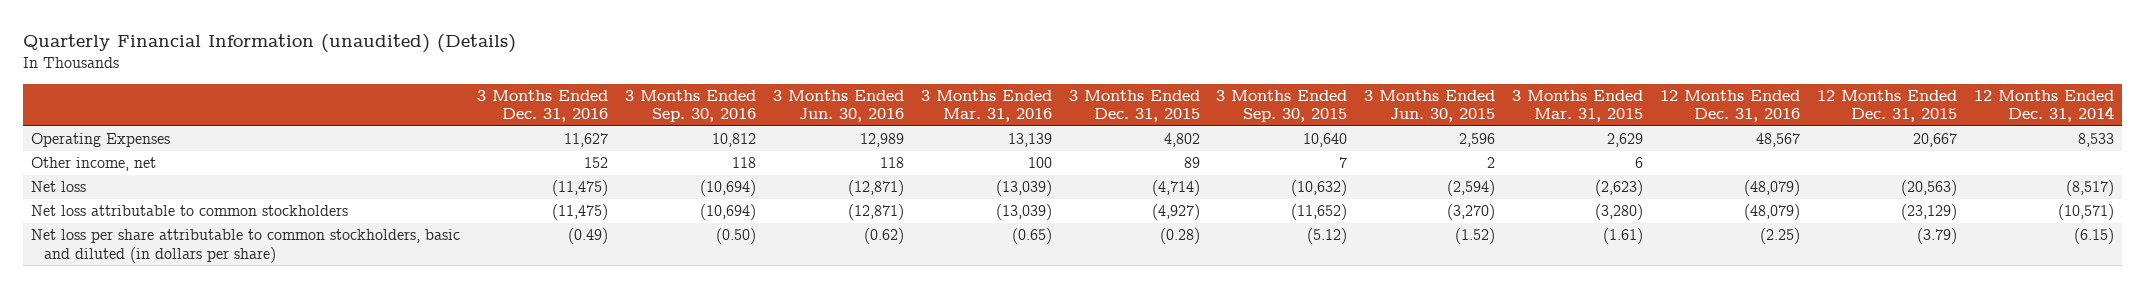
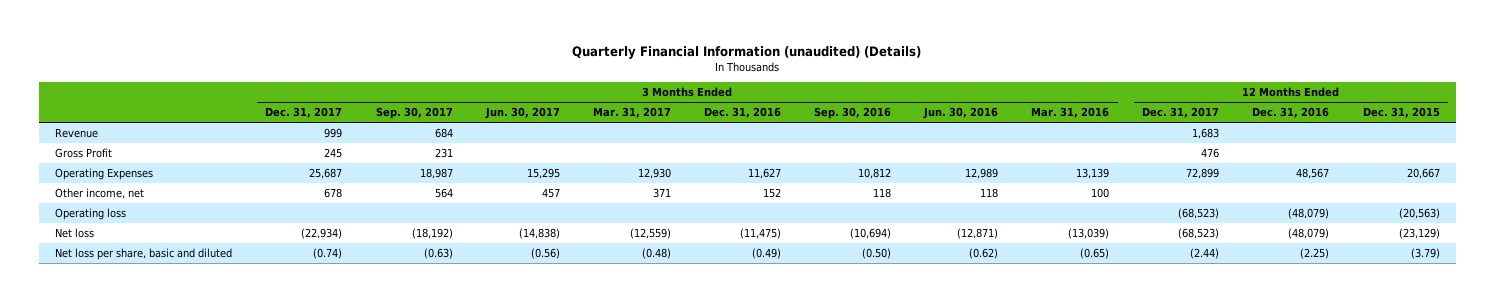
- | 3 Months Ended Dec. 31, 2016 | 3 Months Ended Sep. 30, 2016 | 3 Months Ended Jun. 30, 2016 | 3 Months Ended Mar. 31, 2016 | 3 Months Ended Dec. 31, 2015 | 3 Months Ended Sep. 30, 2015 | 3 Months Ended Jun. 30, 2015 | 3 Months Ended Mar. 31, 2015 | 12 Months Ended Dec. 31, 2016 | 12 Months Ended Dec. 31, 2015 | 12 Months Ended Dec. 31, 2014
+ | 3 Months Ended Dec. 31, 2017 | 3 Months Ended Sep. 30, 2017 | 3 Months Ended Jun. 30, 2017 | 3 Months Ended Mar. 31, 2017 | 3 Months Ended Dec. 31, 2016 | 3 Months Ended Sep. 30, 2016 | 3 Months Ended Jun. 30, 2016 | 3 Months Ended Mar. 31, 2016 | 12 Months Ended Dec. 31, 2017 | 12 Months Ended Dec. 31, 2016 | 12 Months Ended Dec. 31, 2015
+ Revenue | 999 | 684 | | | | | | | 1,683 | |
+ Gross Profit | 245 | 231 | | | | | | | 476 | |
- Net loss | (11,475) | (10,694) | (12,871) | (13,039) | (4,714) | (10,632) | (2,594) | (2,623) | (48,079) | (20,563) | (8,517)
- Net loss attributable to common stockholders | (11,475) | (10,694) | (12,871) | (13,039) | (4,927) | (11,652) | (3,270) | (3,280) | (48,079) | (23,129) | (10,571)
- Net loss per share attributable to common stockholders, basic and diluted (in dollars per share) | (0.49) | (0.50) | (0.62) | (0.65) | (0.28) | (5.12) | (1.52) | (1.61) | (2.25) | (3.79) | (6.15)
+ Operating loss | | | | | | | | | (68,523) | (48,079) | (20,563)
+ Net loss | (22,934) | (18,192) | (14,838) | (12,559) | (11,475) | (10,694) | (12,871) | (13,039) | (68,523) | (48,079) | (23,129)
+ Net loss per share, basic and diluted | (0.74) | (0.63) | (0.56) | (0.48) | (0.49) | (0.50) | (0.62) | (0.65) | (2.44) | (2.25) | (3.79)

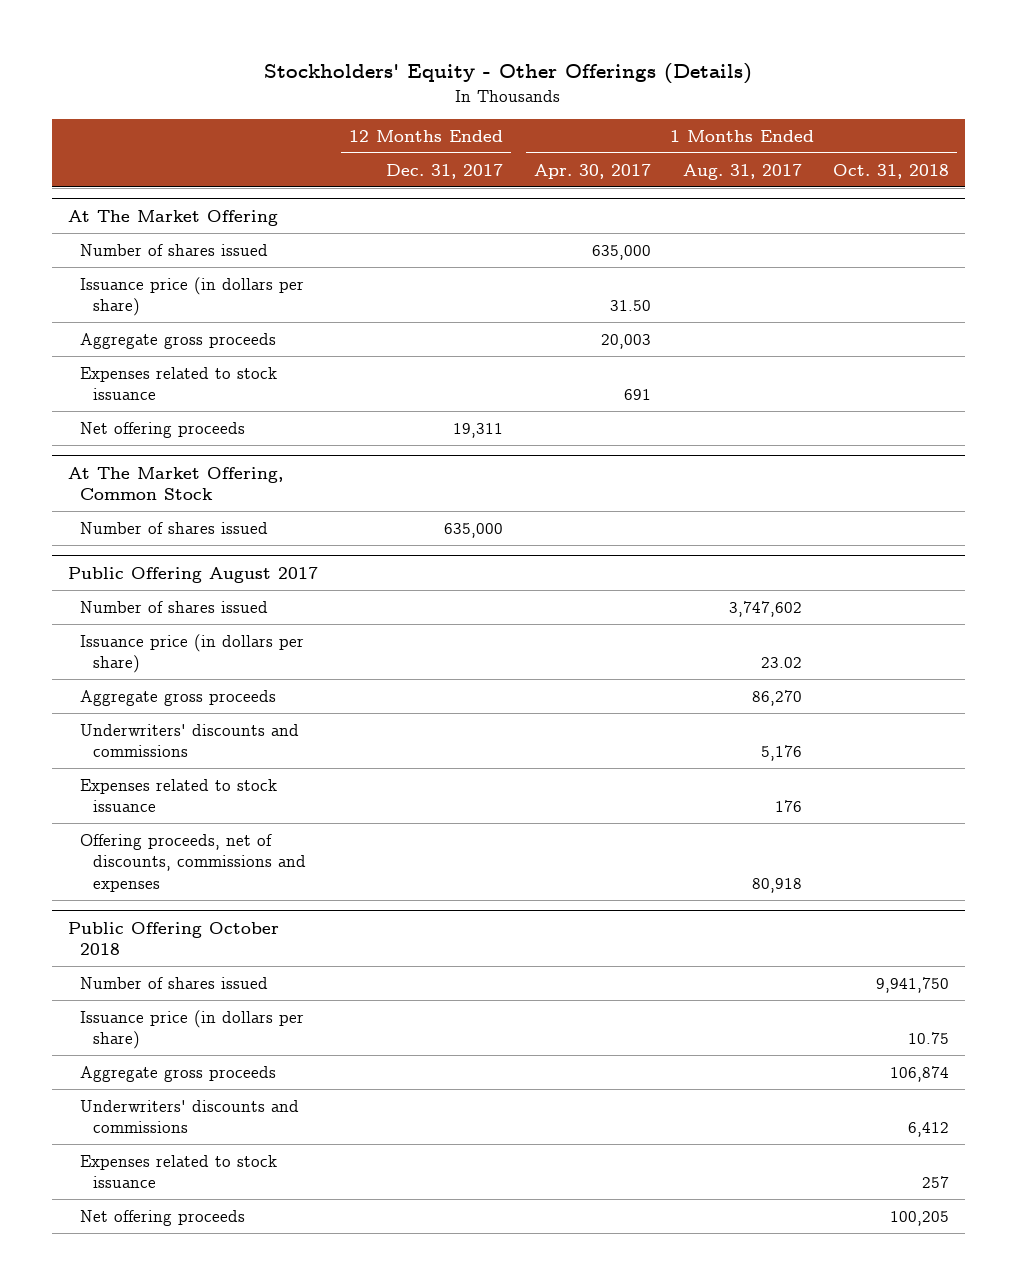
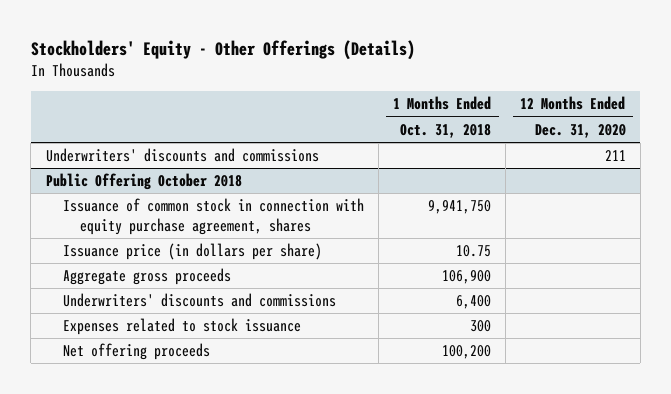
- | 12 Months Ended Dec. 31, 2017 | 1 Months Ended Apr. 30, 2017 | 1 Months Ended Aug. 31, 2017 | 1 Months Ended Oct. 31, 2018
+ | 1 Months Ended Oct. 31, 2018 | 12 Months Ended Dec. 31, 2020
- At The Market Offering
- Number of shares issued | | 635,000 | |
- Issuance price (in dollars per share) | | 31.50 | |
- Aggregate gross proceeds | | 20,003 | |
- Expenses related to stock issuance | | 691 | |
- Net offering proceeds | 19,311 | | |
- At The Market Offering, Common Stock
- Number of shares issued | 635,000 | | |
- Public Offering August 2017
- Number of shares issued | | | 3,747,602 |
- Issuance price (in dollars per share) | | | 23.02 |
- Aggregate gross proceeds | | | 86,270 |
- Underwriters' discounts and commissions | | | 5,176 |
- Expenses related to stock issuance | | | 176 |
- Offering proceeds, net of discounts, commissions and expenses | | | 80,918 |
+ Underwriters' discounts and commissions | | 211
@ Public Offering October 2018
- Number of shares issued | | | | 9,941,750
+ Issuance of common stock in connection with equity purchase agreement, shares | 9,941,750 |
- Aggregate gross proceeds | | | | 106,874
- Underwriters' discounts and commissions | | | | 6,412
- Expenses related to stock issuance | | | | 257
- Net offering proceeds | | | | 100,205
+ Aggregate gross proceeds | 106,900 |
+ Underwriters' discounts and commissions | 6,400 |
+ Expenses related to stock issuance | 300 |
+ Net offering proceeds | 100,200 |

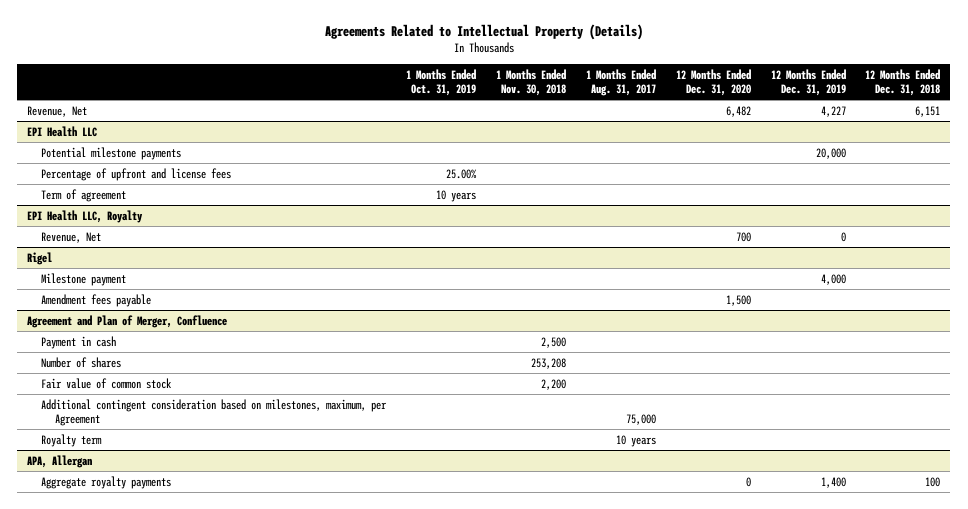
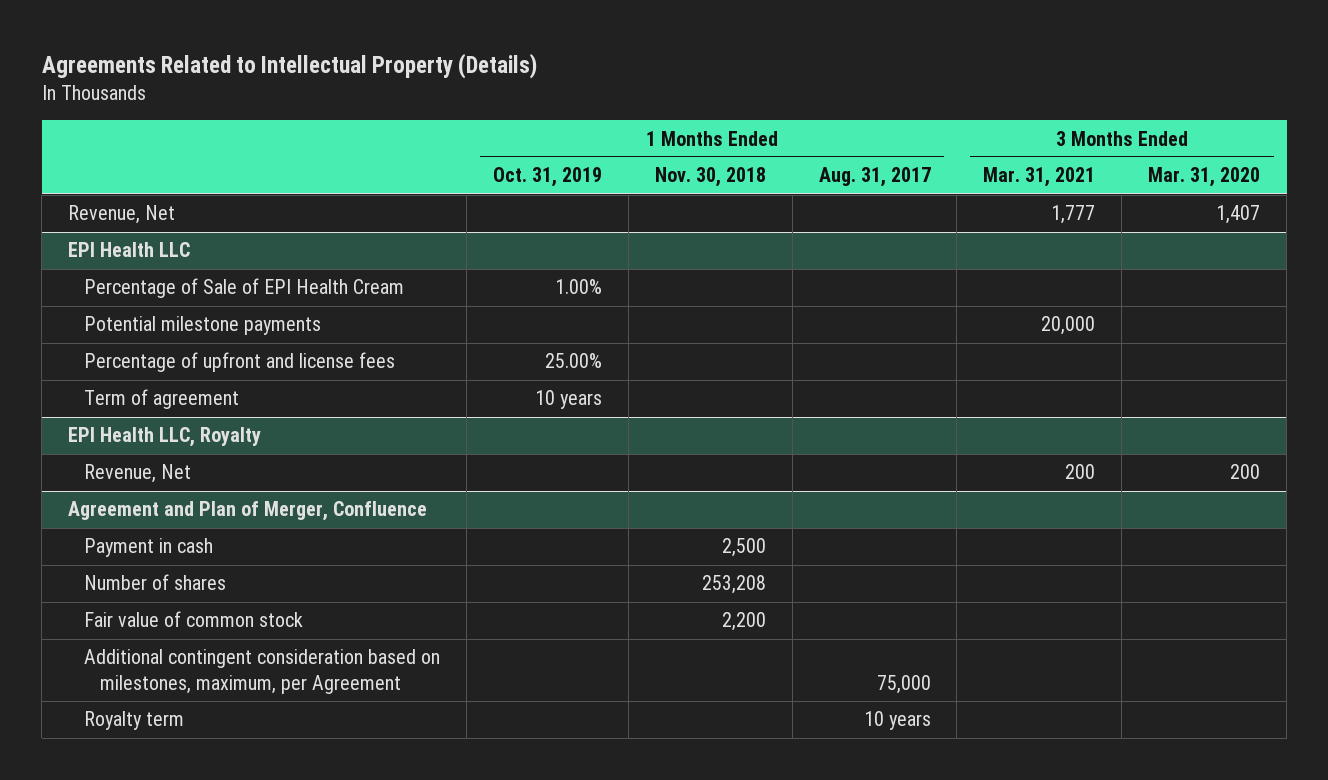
- | 1 Months Ended Oct. 31, 2019 | 1 Months Ended Nov. 30, 2018 | 1 Months Ended Aug. 31, 2017 | 12 Months Ended Dec. 31, 2020 | 12 Months Ended Dec. 31, 2019 | 12 Months Ended Dec. 31, 2018
+ | 1 Months Ended Oct. 31, 2019 | 1 Months Ended Nov. 30, 2018 | 1 Months Ended Aug. 31, 2017 | 3 Months Ended Mar. 31, 2021 | 3 Months Ended Mar. 31, 2020
@ EPI Health LLC
+ Percentage of Sale of EPI Health Cream | 1.00% | | | |
- Rigel
- Milestone payment | | | | | 4,000 |
- Amendment fees payable | | | | 1,500 | |
- APA, Allergan
- Aggregate royalty payments | | | | 0 | 1,400 | 100

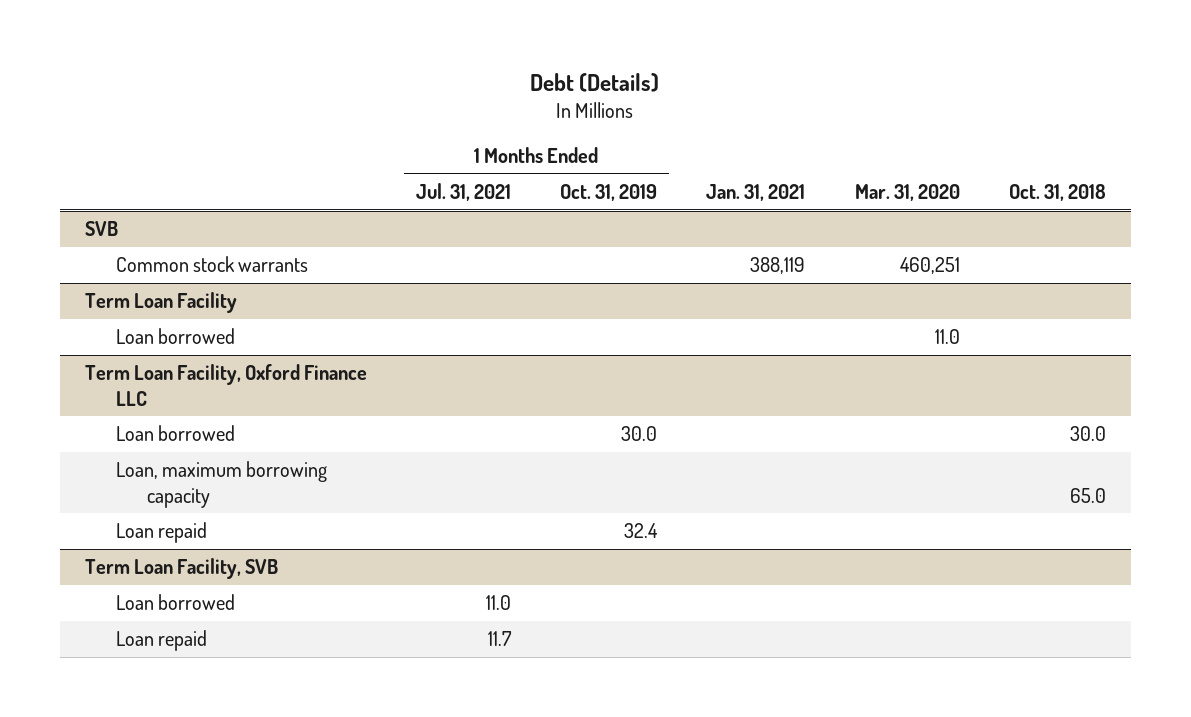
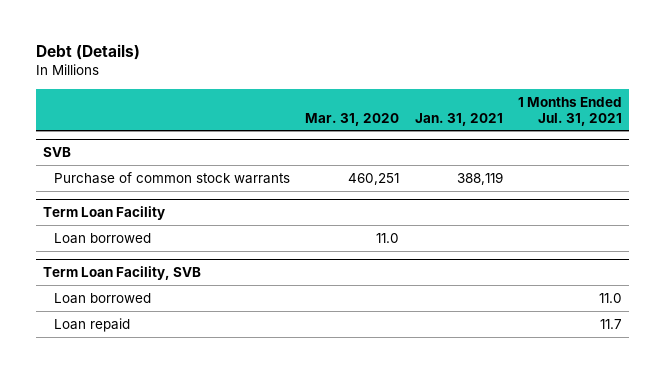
- | 1 Months Ended Jul. 31, 2021 | 1 Months Ended Oct. 31, 2019 | Jan. 31, 2021 | Mar. 31, 2020 | Oct. 31, 2018
+ | Mar. 31, 2020 | Jan. 31, 2021 | 1 Months Ended Jul. 31, 2021
@ SVB
- Common stock warrants | | | 388,119 | 460,251 |
+ Purchase of common stock warrants | 460,251 | 388,119 |
- Term Loan Facility, Oxford Finance LLC
- Loan borrowed | | 30.0 | | | 30.0
- Loan, maximum borrowing capacity | | | | | 65.0
- Loan repaid | | 32.4 | | |

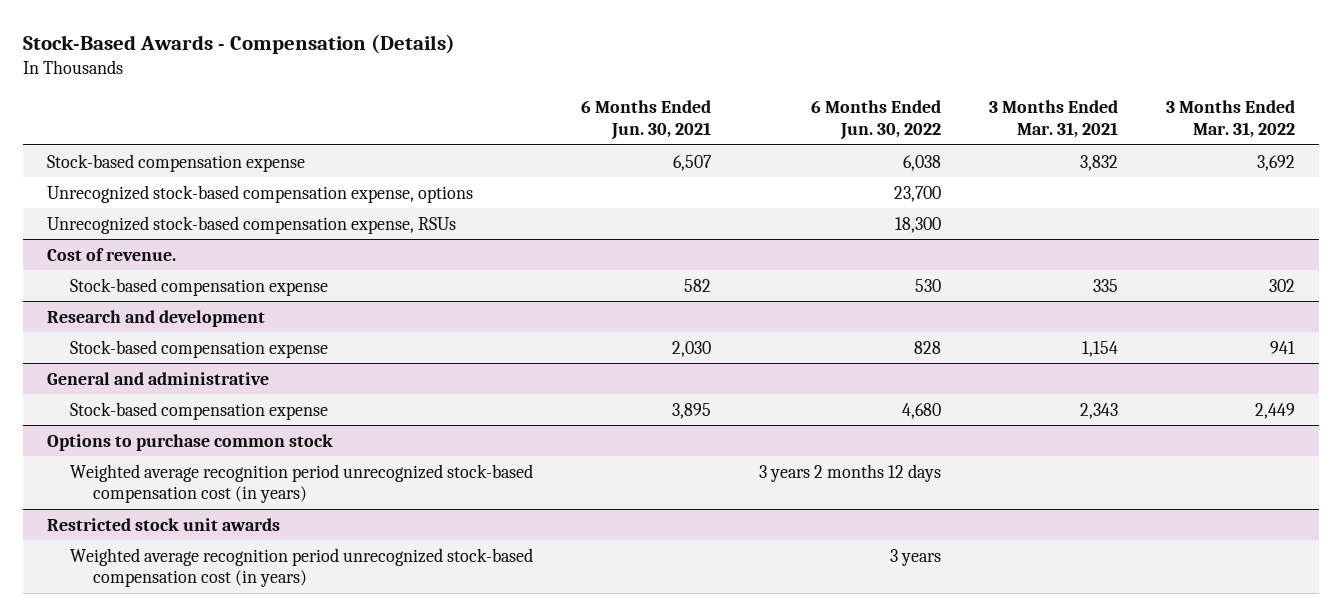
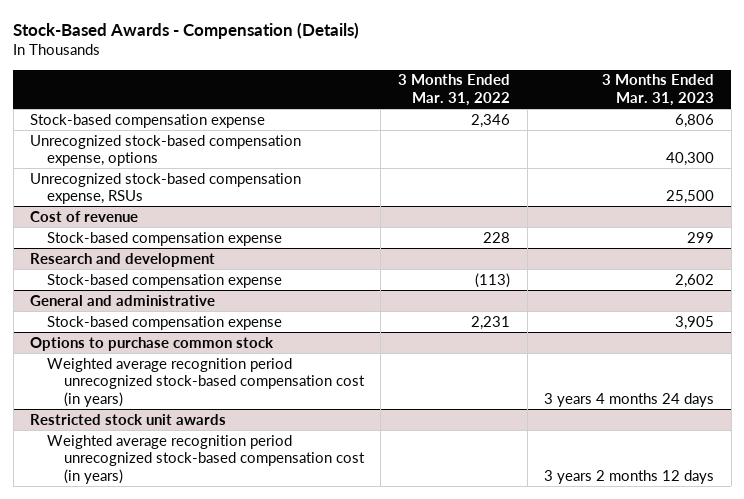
- | 6 Months Ended Jun. 30, 2021 | 6 Months Ended Jun. 30, 2022 | 3 Months Ended Mar. 31, 2021 | 3 Months Ended Mar. 31, 2022
+ | 3 Months Ended Mar. 31, 2022 | 3 Months Ended Mar. 31, 2023
- Stock-based compensation expense | 6,507 | 6,038 | 3,832 | 3,692
+ Stock-based compensation expense | 2,346 | 6,806
- Cost of revenue.
- Stock-based compensation expense | 582 | 530 | 335 | 302
+ Cost of revenue
+ Stock-based compensation expense | 228 | 299
@ Research and development
- Stock-based compensation expense | 2,030 | 828 | 1,154 | 941
+ Stock-based compensation expense | (113) | 2,602
@ General and administrative
- Stock-based compensation expense | 3,895 | 4,680 | 2,343 | 2,449
+ Stock-based compensation expense | 2,231 | 3,905

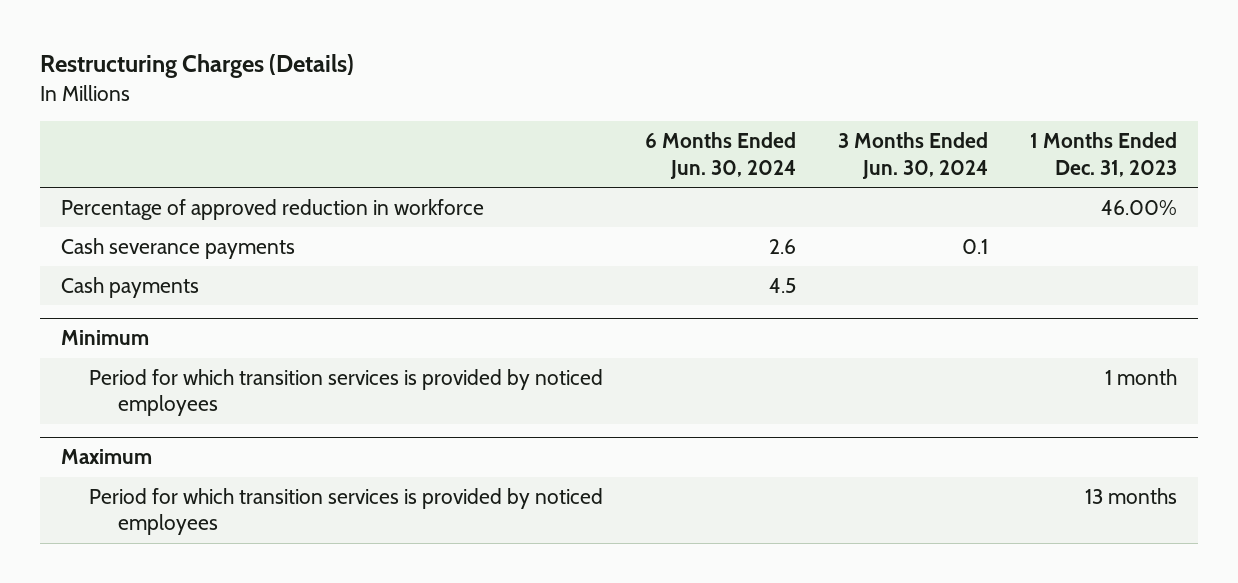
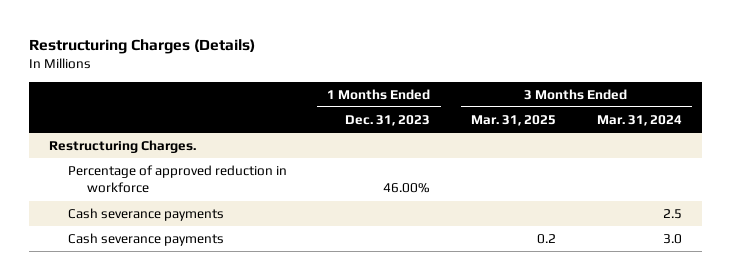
- | 6 Months Ended Jun. 30, 2024 | 3 Months Ended Jun. 30, 2024 | 1 Months Ended Dec. 31, 2023
+ | 1 Months Ended Dec. 31, 2023 | 3 Months Ended Mar. 31, 2025 | 3 Months Ended Mar. 31, 2024
+ Restructuring Charges.
- Cash payments | 4.5 | |
- Minimum
- Period for which transition services is provided by noticed employees | | | 1 month
- Maximum
- Period for which transition services is provided by noticed employees | | | 13 months
+ Cash severance payments | | 0.2 | 3.0

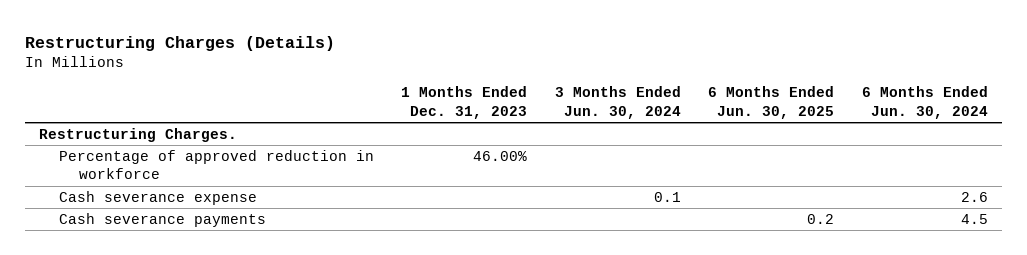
- | 1 Months Ended Dec. 31, 2023 | 3 Months Ended Mar. 31, 2025 | 3 Months Ended Mar. 31, 2024
+ | 1 Months Ended Dec. 31, 2023 | 3 Months Ended Jun. 30, 2024 | 6 Months Ended Jun. 30, 2025 | 6 Months Ended Jun. 30, 2024
- Cash severance payments | | | 2.5
+ Cash severance expense | | 0.1 | | 2.6

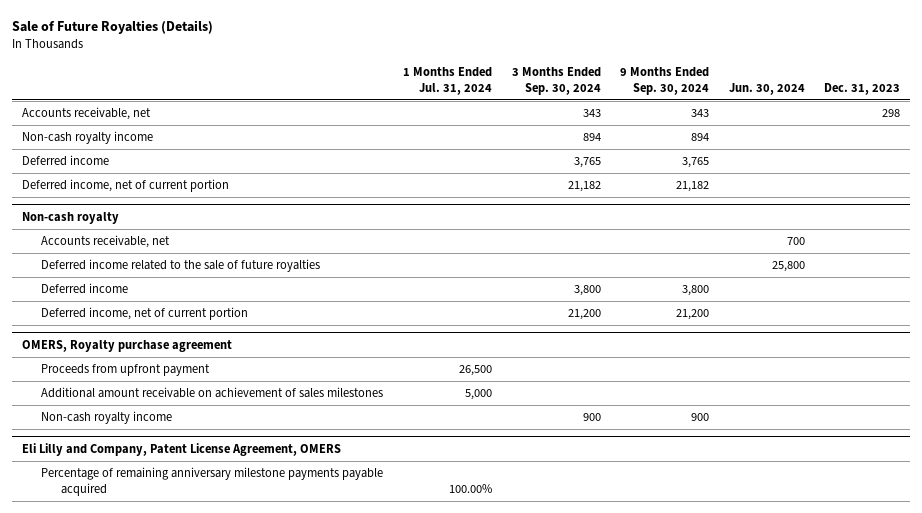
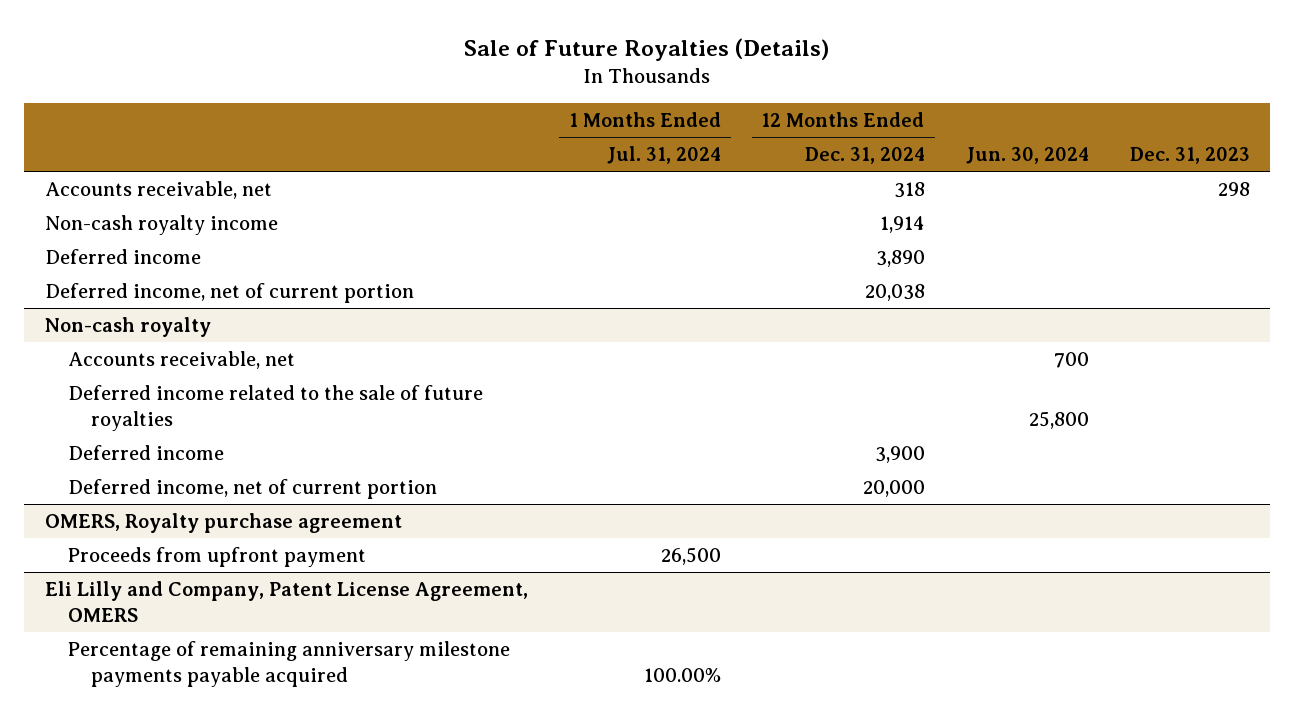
- | 1 Months Ended Jul. 31, 2024 | 3 Months Ended Sep. 30, 2024 | 9 Months Ended Sep. 30, 2024 | Jun. 30, 2024 | Dec. 31, 2023
+ | 1 Months Ended Jul. 31, 2024 | 12 Months Ended Dec. 31, 2024 | Jun. 30, 2024 | Dec. 31, 2023
@ OMERS, Royalty purchase agreement
- Additional amount receivable on achievement of sales milestones | 5,000 | | | |
- Non-cash royalty income | | 900 | 900 | |

